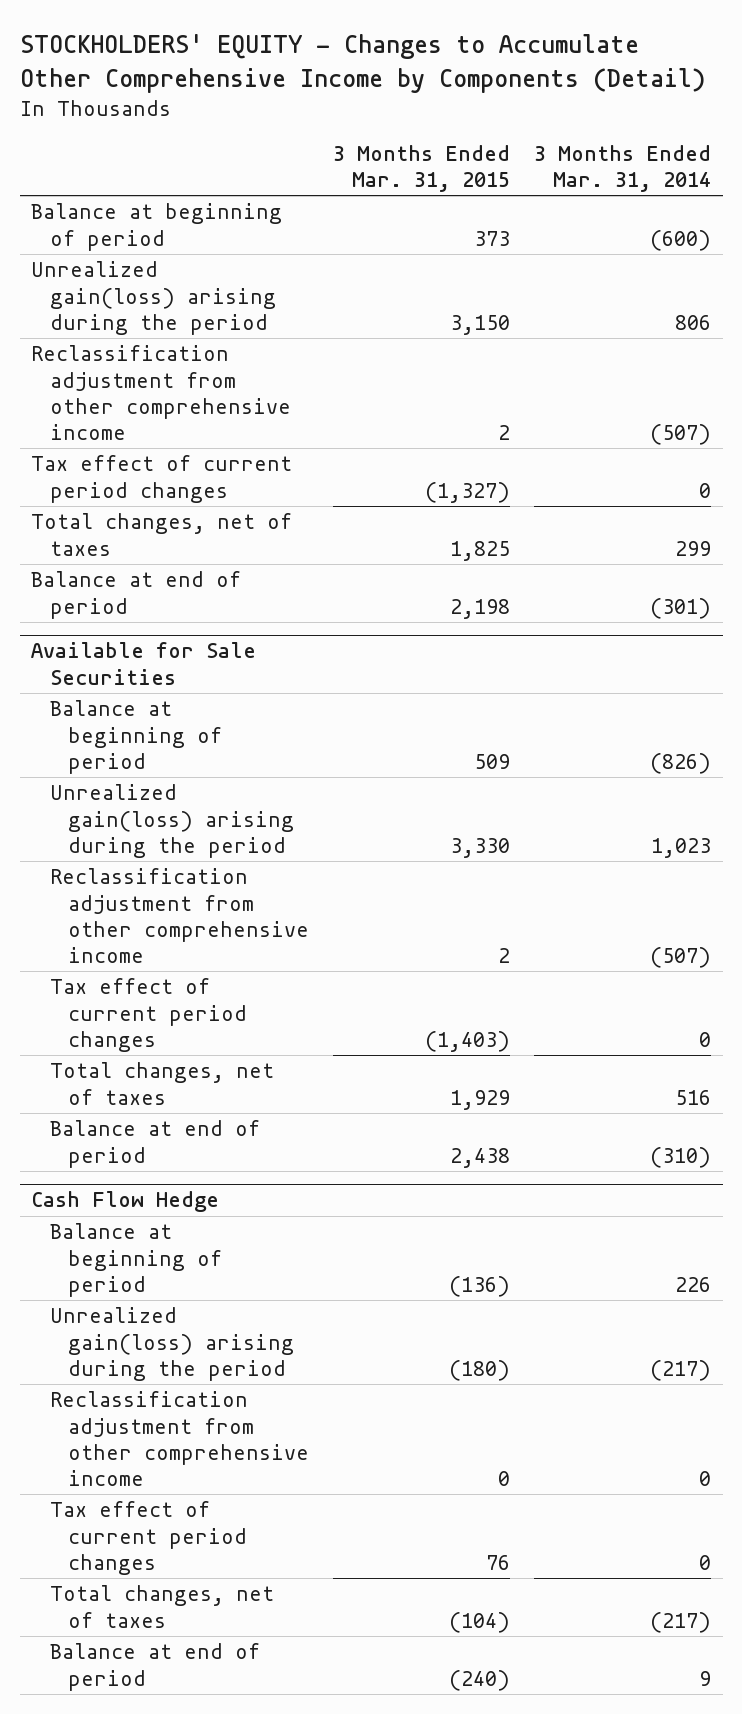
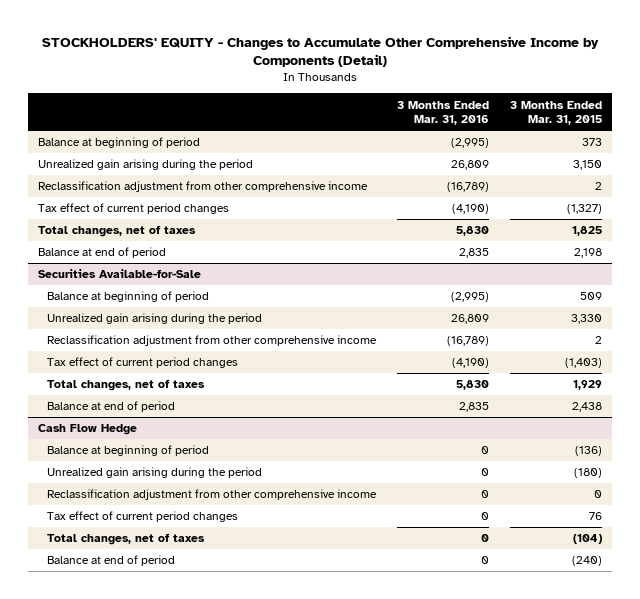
- | 3 Months Ended Mar. 31, 2015 | 3 Months Ended Mar. 31, 2014
+ | 3 Months Ended Mar. 31, 2016 | 3 Months Ended Mar. 31, 2015
- Unrealized gain(loss) arising during the period | 3,150 | 806
+ Unrealized gain arising during the period | 26,809 | 3,150
- Available for Sale Securities
+ Securities Available-for-Sale
- Unrealized gain(loss) arising during the period | 3,330 | 1,023
+ Unrealized gain arising during the period | 26,809 | 3,330
@ Cash Flow Hedge
- Unrealized gain(loss) arising during the period | (180) | (217)
+ Unrealized gain arising during the period | 0 | (180)

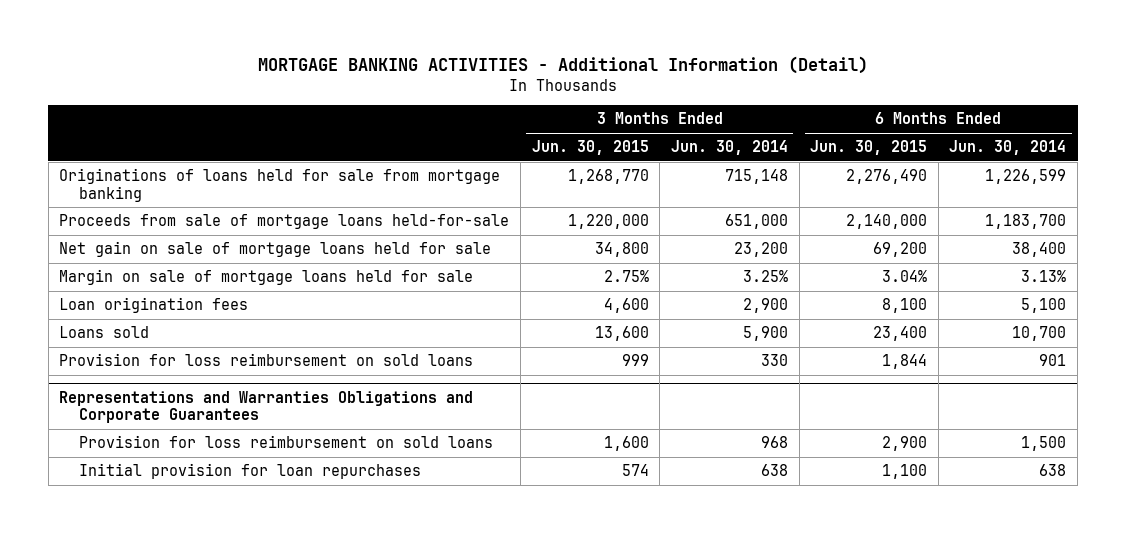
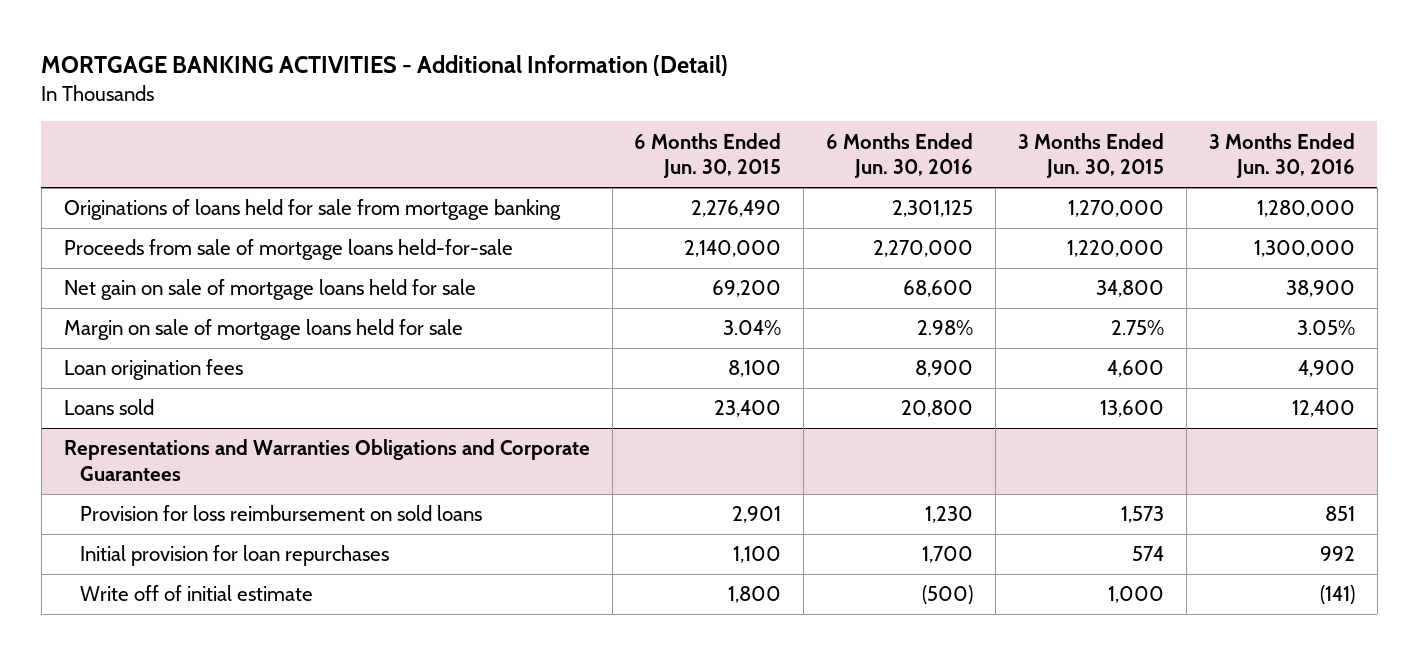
- | 3 Months Ended Jun. 30, 2015 | 3 Months Ended Jun. 30, 2014 | 6 Months Ended Jun. 30, 2015 | 6 Months Ended Jun. 30, 2014
+ | 6 Months Ended Jun. 30, 2015 | 6 Months Ended Jun. 30, 2016 | 3 Months Ended Jun. 30, 2015 | 3 Months Ended Jun. 30, 2016
- Originations of loans held for sale from mortgage banking | 1,268,770 | 715,148 | 2,276,490 | 1,226,599
+ Originations of loans held for sale from mortgage banking | 2,276,490 | 2,301,125 | 1,270,000 | 1,280,000
- Provision for loss reimbursement on sold loans | 999 | 330 | 1,844 | 901
@ Representations and Warranties Obligations and Corporate Guarantees
- Provision for loss reimbursement on sold loans | 1,600 | 968 | 2,900 | 1,500
+ Provision for loss reimbursement on sold loans | 2,901 | 1,230 | 1,573 | 851
+ Write off of initial estimate | 1,800 | (500) | 1,000 | (141)

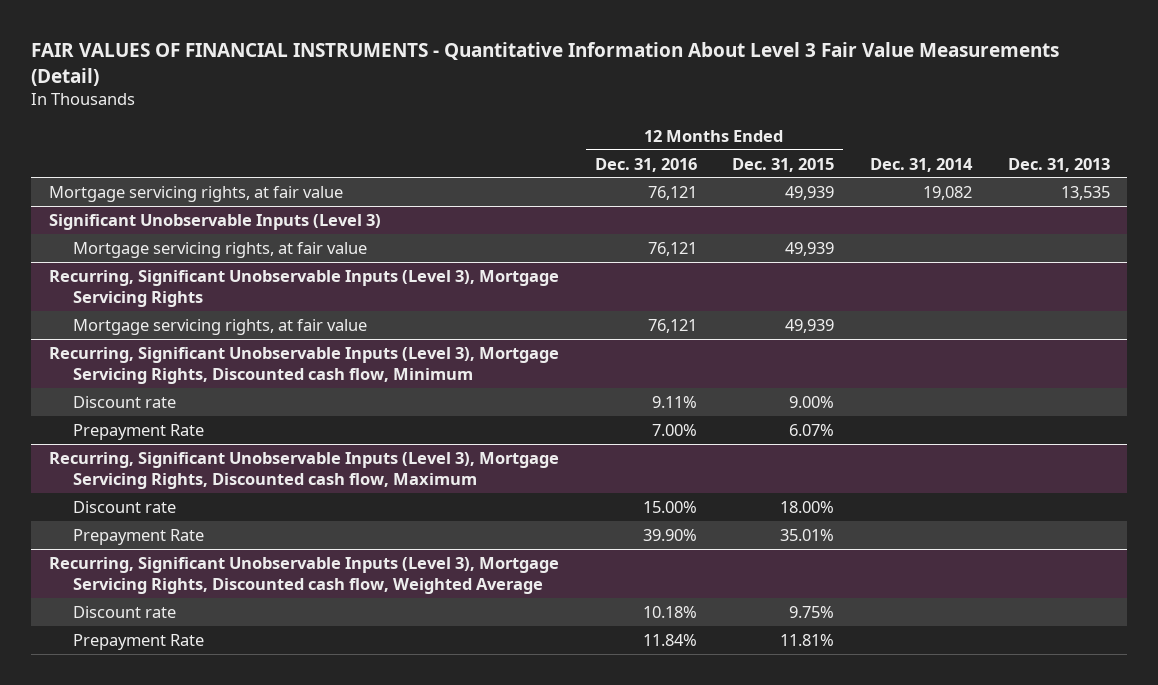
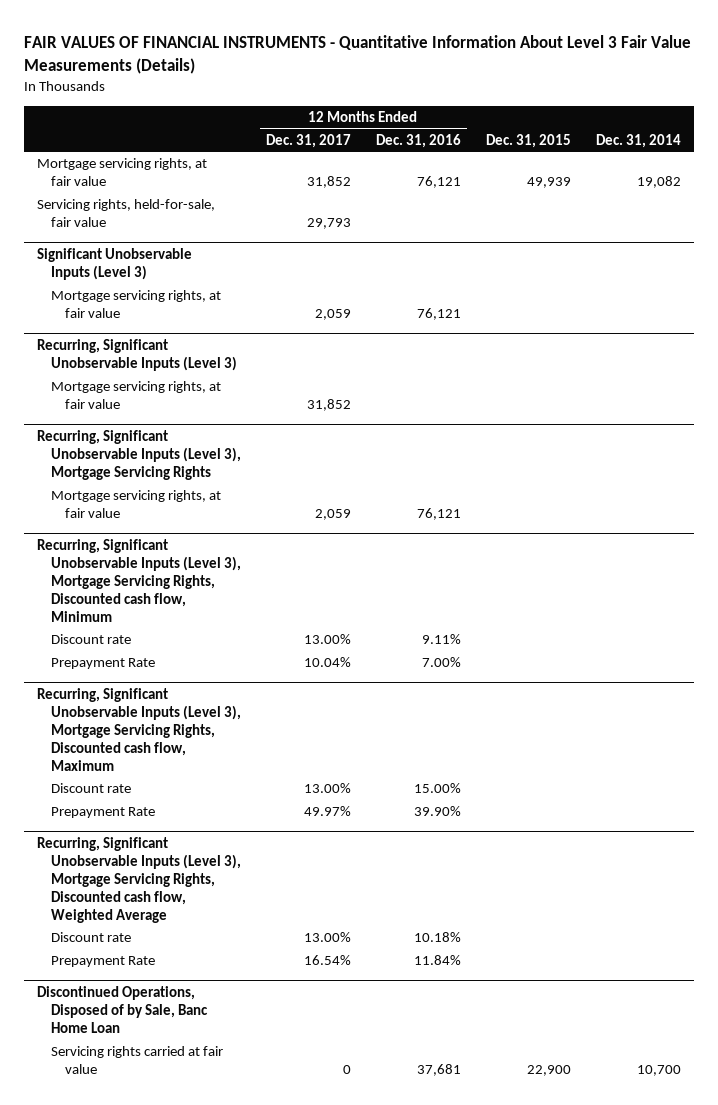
- FAIR VALUES OF FINANCIAL INSTRUMENTS - Quantitative Information About Level 3 Fair Value Measurements (Detail)
+ FAIR VALUES OF FINANCIAL INSTRUMENTS - Quantitative Information About Level 3 Fair Value Measurements (Details)
- | 12 Months Ended Dec. 31, 2016 | 12 Months Ended Dec. 31, 2015 | Dec. 31, 2014 | Dec. 31, 2013
+ | 12 Months Ended Dec. 31, 2017 | 12 Months Ended Dec. 31, 2016 | Dec. 31, 2015 | Dec. 31, 2014
+ Servicing rights, held-for-sale, fair value | 29,793 | | |
+ Recurring, Significant Unobservable Inputs (Level 3)
+ Mortgage servicing rights, at fair value | 31,852 | | |
+ Discontinued Operations, Disposed of by Sale, Banc Home Loan
+ Servicing rights carried at fair value | 0 | 37,681 | 22,900 | 10,700

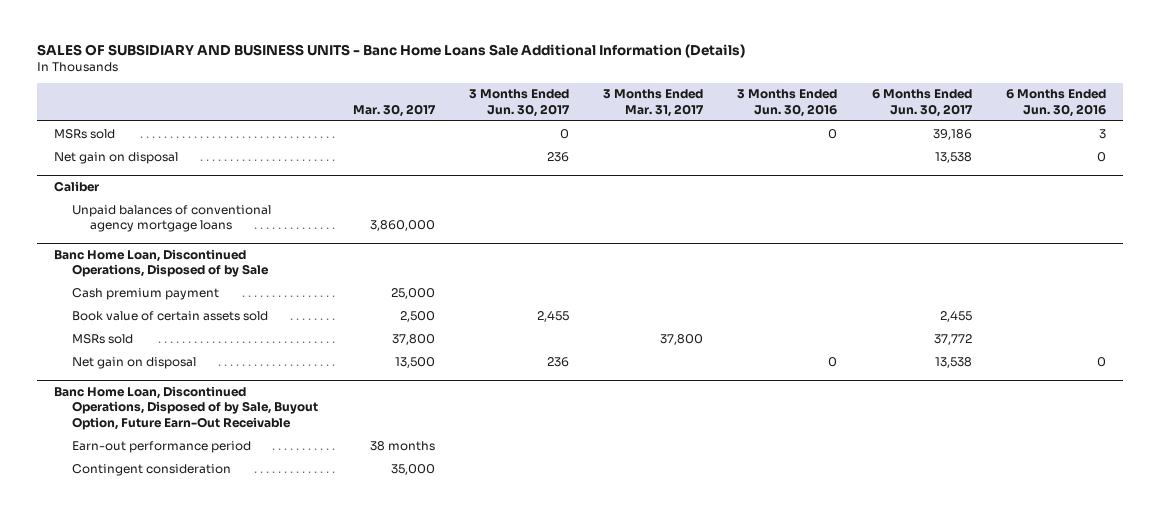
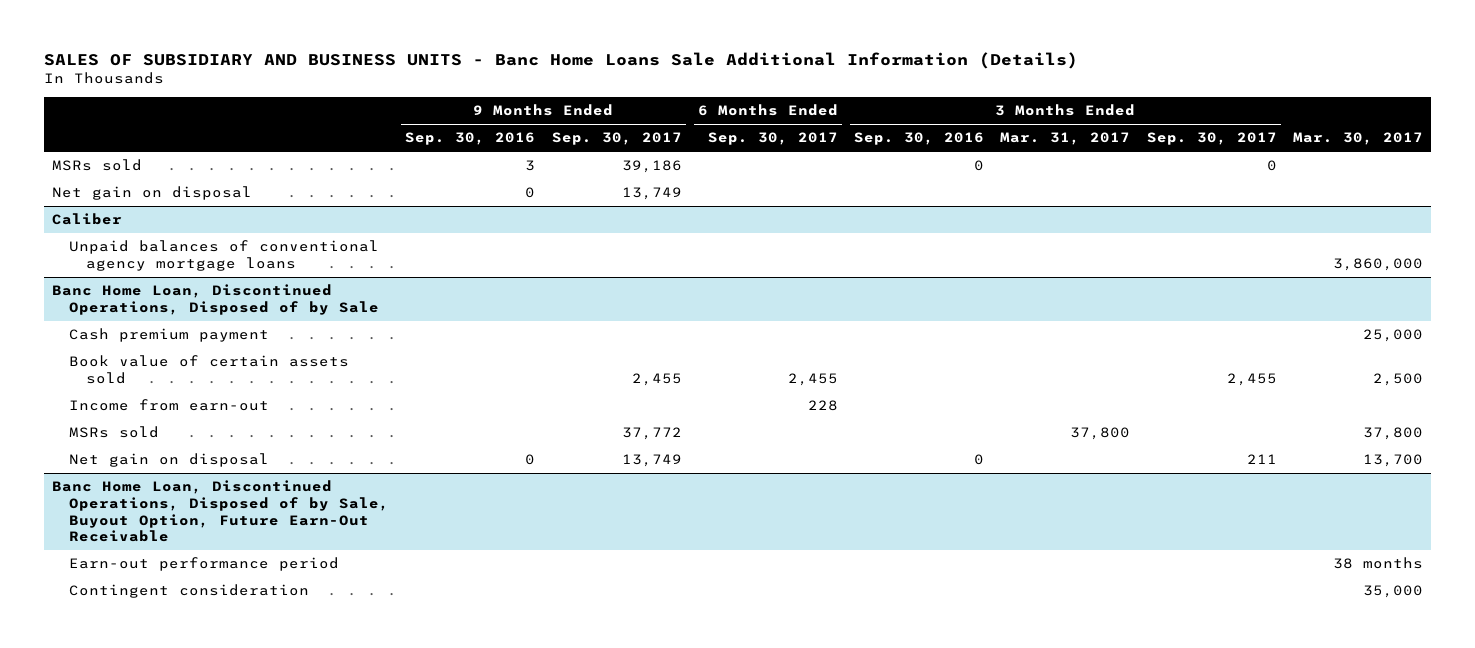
- | Mar. 30, 2017 | 3 Months Ended Jun. 30, 2017 | 3 Months Ended Mar. 31, 2017 | 3 Months Ended Jun. 30, 2016 | 6 Months Ended Jun. 30, 2017 | 6 Months Ended Jun. 30, 2016
+ | 9 Months Ended Sep. 30, 2016 | 9 Months Ended Sep. 30, 2017 | 6 Months Ended Sep. 30, 2017 | 3 Months Ended Sep. 30, 2016 | 3 Months Ended Mar. 31, 2017 | 3 Months Ended Sep. 30, 2017 | Mar. 30, 2017
@ Banc Home Loan, Discontinued Operations, Disposed of by Sale
+ Income from earn-out | | | 228 | | | |
- Net gain on disposal | 13,500 | 236 | | 0 | 13,538 | 0
+ Net gain on disposal | 0 | 13,749 | | 0 | | 211 | 13,700

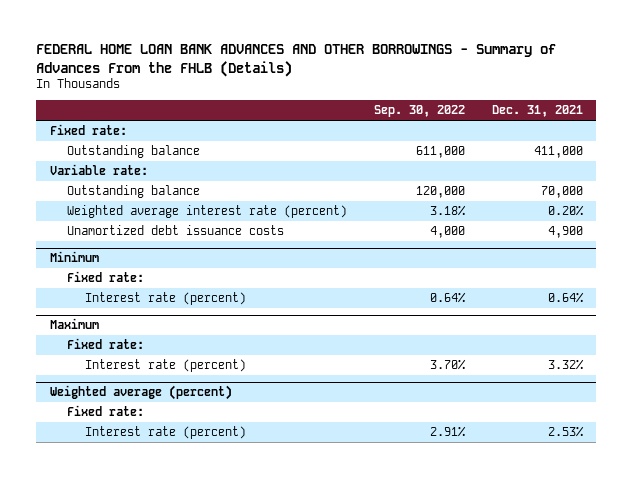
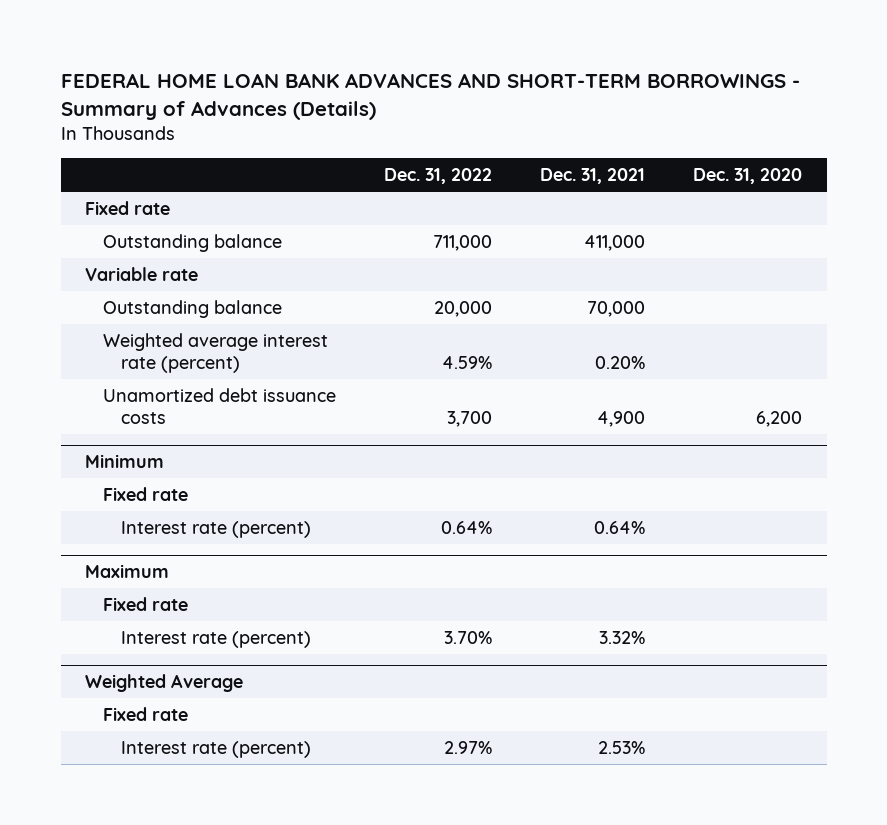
- FEDERAL HOME LOAN BANK ADVANCES AND OTHER BORROWINGS - Summary of Advances From the FHLB (Details)
+ FEDERAL HOME LOAN BANK ADVANCES AND SHORT-TERM BORROWINGS - Summary of Advances (Details)
- | Sep. 30, 2022 | Dec. 31, 2021
+ | Dec. 31, 2022 | Dec. 31, 2021 | Dec. 31, 2020
- Fixed rate:
+ Fixed rate
- Variable rate:
+ Variable rate
@ Minimum
- Fixed rate:
+ Fixed rate
@ Maximum
- Fixed rate:
+ Fixed rate
- Weighted average (percent)
- Fixed rate:
+ Weighted Average
+ Fixed rate

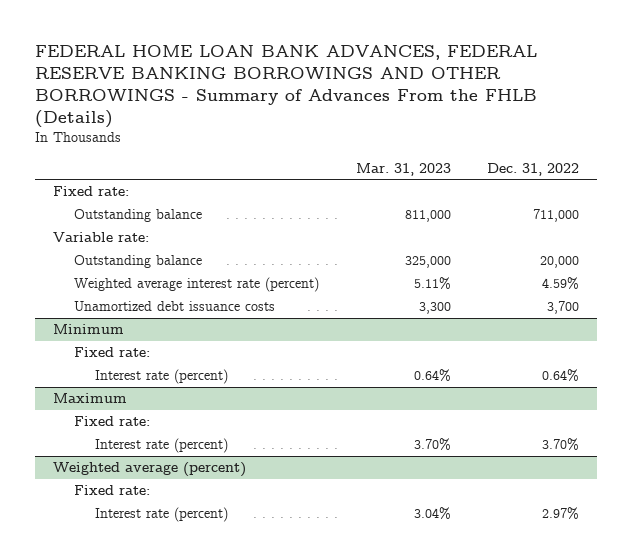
- FEDERAL HOME LOAN BANK ADVANCES AND SHORT-TERM BORROWINGS - Summary of Advances (Details)
+ FEDERAL HOME LOAN BANK ADVANCES, FEDERAL RESERVE BANKING BORROWINGS AND OTHER BORROWINGS - Summary of Advances From the FHLB (Details)
- | Dec. 31, 2022 | Dec. 31, 2021 | Dec. 31, 2020
+ | Mar. 31, 2023 | Dec. 31, 2022
- Fixed rate
+ Fixed rate:
- Variable rate
+ Variable rate:
@ Minimum
- Fixed rate
+ Fixed rate:
@ Maximum
- Fixed rate
+ Fixed rate:
- Weighted Average
- Fixed rate
+ Weighted average (percent)
+ Fixed rate:

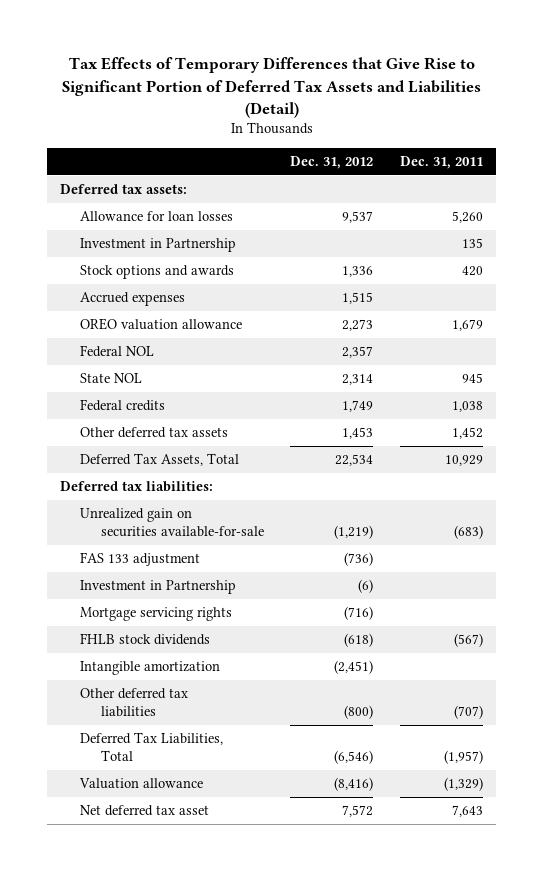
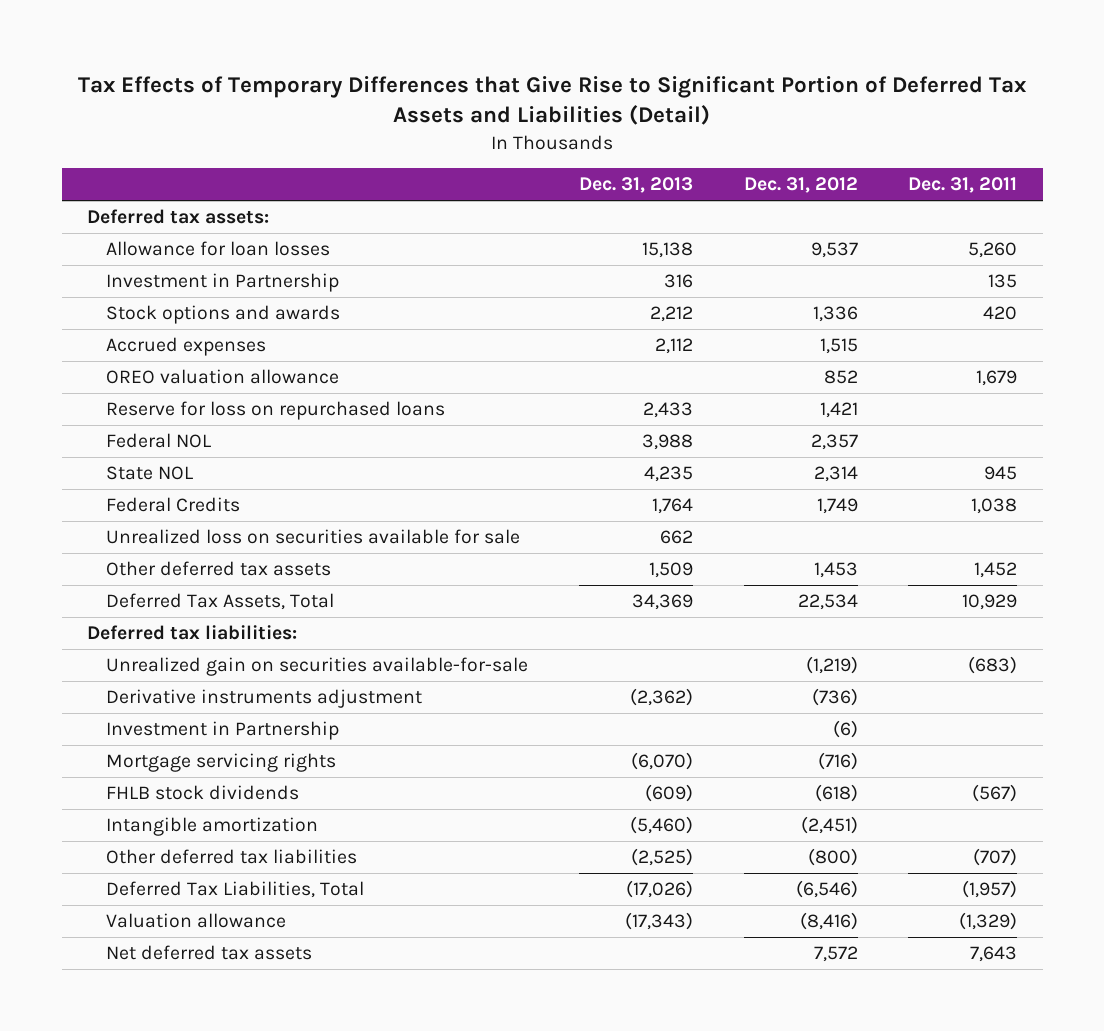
- | Dec. 31, 2012 | Dec. 31, 2011
+ | Dec. 31, 2013 | Dec. 31, 2012 | Dec. 31, 2011
- OREO valuation allowance | 2,273 | 1,679
+ OREO valuation allowance | | 852 | 1,679
+ Reserve for loss on repurchased loans | 2,433 | 1,421 |
- Federal credits | 1,749 | 1,038
+ Federal Credits | 1,764 | 1,749 | 1,038
+ Unrealized loss on securities available for sale | 662 | |
- FAS 133 adjustment | (736) |
+ Derivative instruments adjustment | (2,362) | (736) |
- Net deferred tax asset | 7,572 | 7,643
+ Net deferred tax assets | | 7,572 | 7,643

